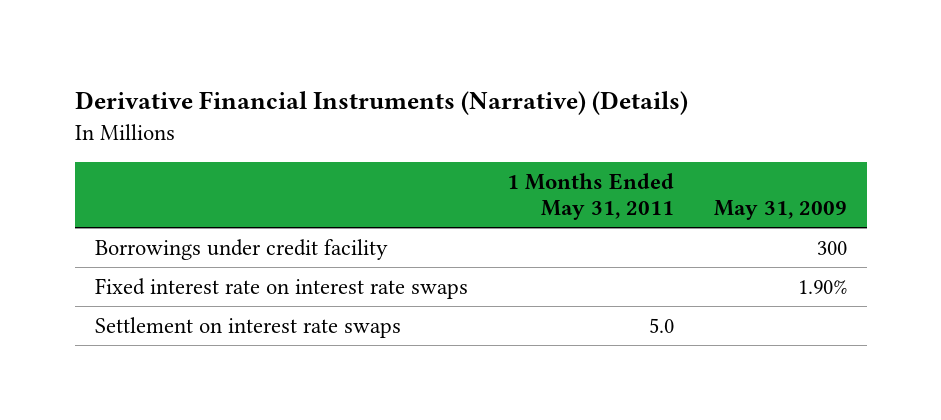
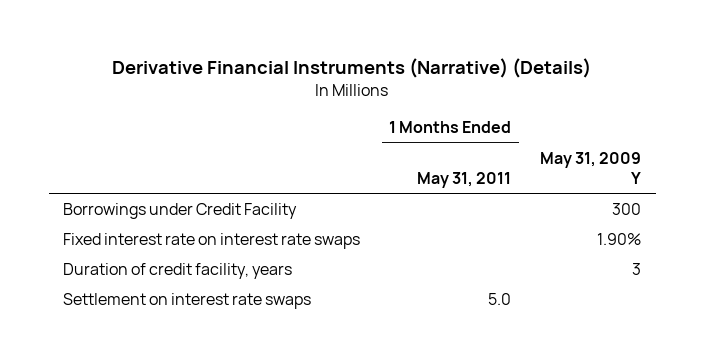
- | 1 Months Ended May 31, 2011 | May 31, 2009
+ | 1 Months Ended May 31, 2011 | May 31, 2009 Y
- Borrowings under credit facility | | 300
+ Borrowings under Credit Facility | | 300
+ Duration of credit facility, years | | 3

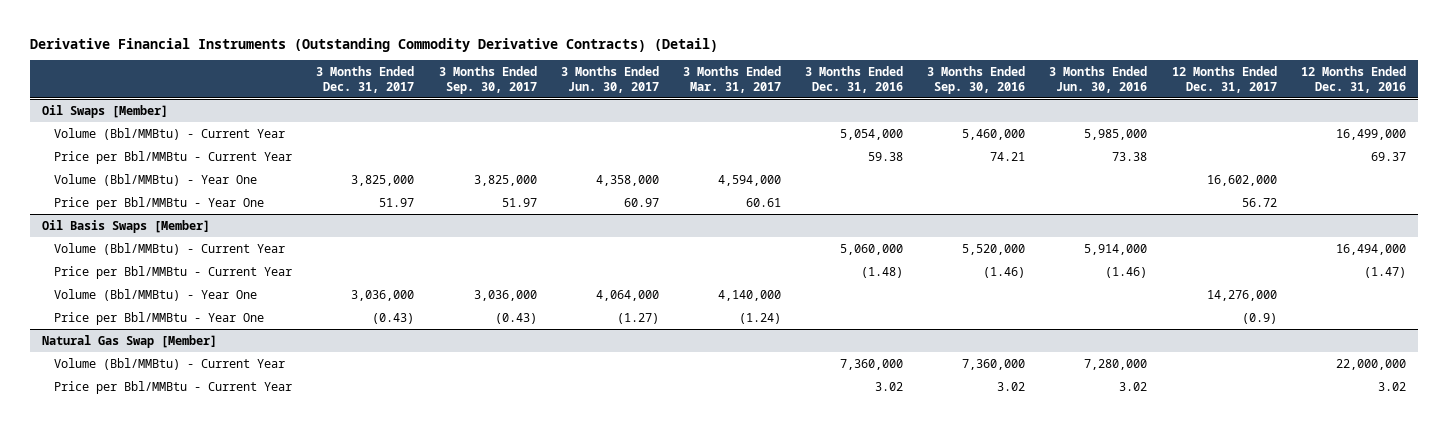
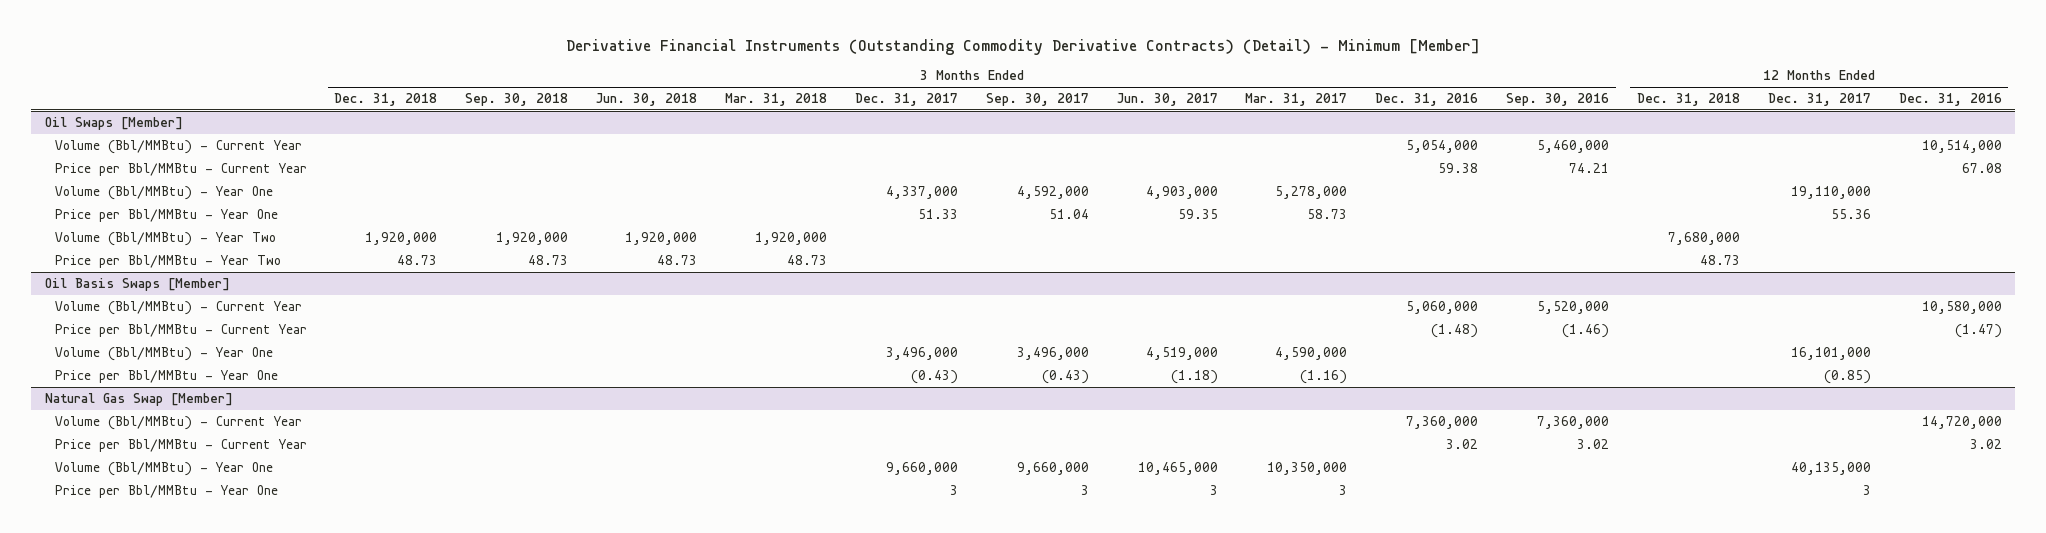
- Derivative Financial Instruments (Outstanding Commodity Derivative Contracts) (Detail)
+ Derivative Financial Instruments (Outstanding Commodity Derivative Contracts) (Detail) - Minimum [Member]
- | 3 Months Ended Dec. 31, 2017 | 3 Months Ended Sep. 30, 2017 | 3 Months Ended Jun. 30, 2017 | 3 Months Ended Mar. 31, 2017 | 3 Months Ended Dec. 31, 2016 | 3 Months Ended Sep. 30, 2016 | 3 Months Ended Jun. 30, 2016 | 12 Months Ended Dec. 31, 2017 | 12 Months Ended Dec. 31, 2016
+ | 3 Months Ended Dec. 31, 2018 | 3 Months Ended Sep. 30, 2018 | 3 Months Ended Jun. 30, 2018 | 3 Months Ended Mar. 31, 2018 | 3 Months Ended Dec. 31, 2017 | 3 Months Ended Sep. 30, 2017 | 3 Months Ended Jun. 30, 2017 | 3 Months Ended Mar. 31, 2017 | 3 Months Ended Dec. 31, 2016 | 3 Months Ended Sep. 30, 2016 | 12 Months Ended Dec. 31, 2018 | 12 Months Ended Dec. 31, 2017 | 12 Months Ended Dec. 31, 2016
@ Oil Swaps [Member]
- Volume (Bbl/MMBtu) - Current Year | | | | | 5,054,000 | 5,460,000 | 5,985,000 | | 16,499,000
- Price per Bbl/MMBtu - Current Year | | | | | 59.38 | 74.21 | 73.38 | | 69.37
- Volume (Bbl/MMBtu) - Year One | 3,825,000 | 3,825,000 | 4,358,000 | 4,594,000 | | | | 16,602,000 |
- Price per Bbl/MMBtu - Year One | 51.97 | 51.97 | 60.97 | 60.61 | | | | 56.72 |
+ Volume (Bbl/MMBtu) - Current Year | | | | | | | | | 5,054,000 | 5,460,000 | | | 10,514,000
+ Price per Bbl/MMBtu - Current Year | | | | | | | | | 59.38 | 74.21 | | | 67.08
+ Volume (Bbl/MMBtu) - Year One | | | | | 4,337,000 | 4,592,000 | 4,903,000 | 5,278,000 | | | | 19,110,000 |
+ Price per Bbl/MMBtu - Year One | | | | | 51.33 | 51.04 | 59.35 | 58.73 | | | | 55.36 |
+ Volume (Bbl/MMBtu) - Year Two | 1,920,000 | 1,920,000 | 1,920,000 | 1,920,000 | | | | | | | 7,680,000 | |
+ Price per Bbl/MMBtu - Year Two | 48.73 | 48.73 | 48.73 | 48.73 | | | | | | | 48.73 | |
@ Oil Basis Swaps [Member]
- Volume (Bbl/MMBtu) - Current Year | | | | | 5,060,000 | 5,520,000 | 5,914,000 | | 16,494,000
+ Volume (Bbl/MMBtu) - Current Year | | | | | | | | | 5,060,000 | 5,520,000 | | | 10,580,000
- Volume (Bbl/MMBtu) - Year One | 3,036,000 | 3,036,000 | 4,064,000 | 4,140,000 | | | | 14,276,000 |
- Price per Bbl/MMBtu - Year One | (0.43) | (0.43) | (1.27) | (1.24) | | | | (0.9) |
+ Volume (Bbl/MMBtu) - Year One | | | | | 3,496,000 | 3,496,000 | 4,519,000 | 4,590,000 | | | | 16,101,000 |
+ Price per Bbl/MMBtu - Year One | | | | | (0.43) | (0.43) | (1.18) | (1.16) | | | | (0.85) |
@ Natural Gas Swap [Member]
- Volume (Bbl/MMBtu) - Current Year | | | | | 7,360,000 | 7,360,000 | 7,280,000 | | 22,000,000
+ Volume (Bbl/MMBtu) - Current Year | | | | | | | | | 7,360,000 | 7,360,000 | | | 14,720,000
+ Volume (Bbl/MMBtu) - Year One | | | | | 9,660,000 | 9,660,000 | 10,465,000 | 10,350,000 | | | | 40,135,000 |
+ Price per Bbl/MMBtu - Year One | | | | | 3 | 3 | 3 | 3 | | | | 3 |

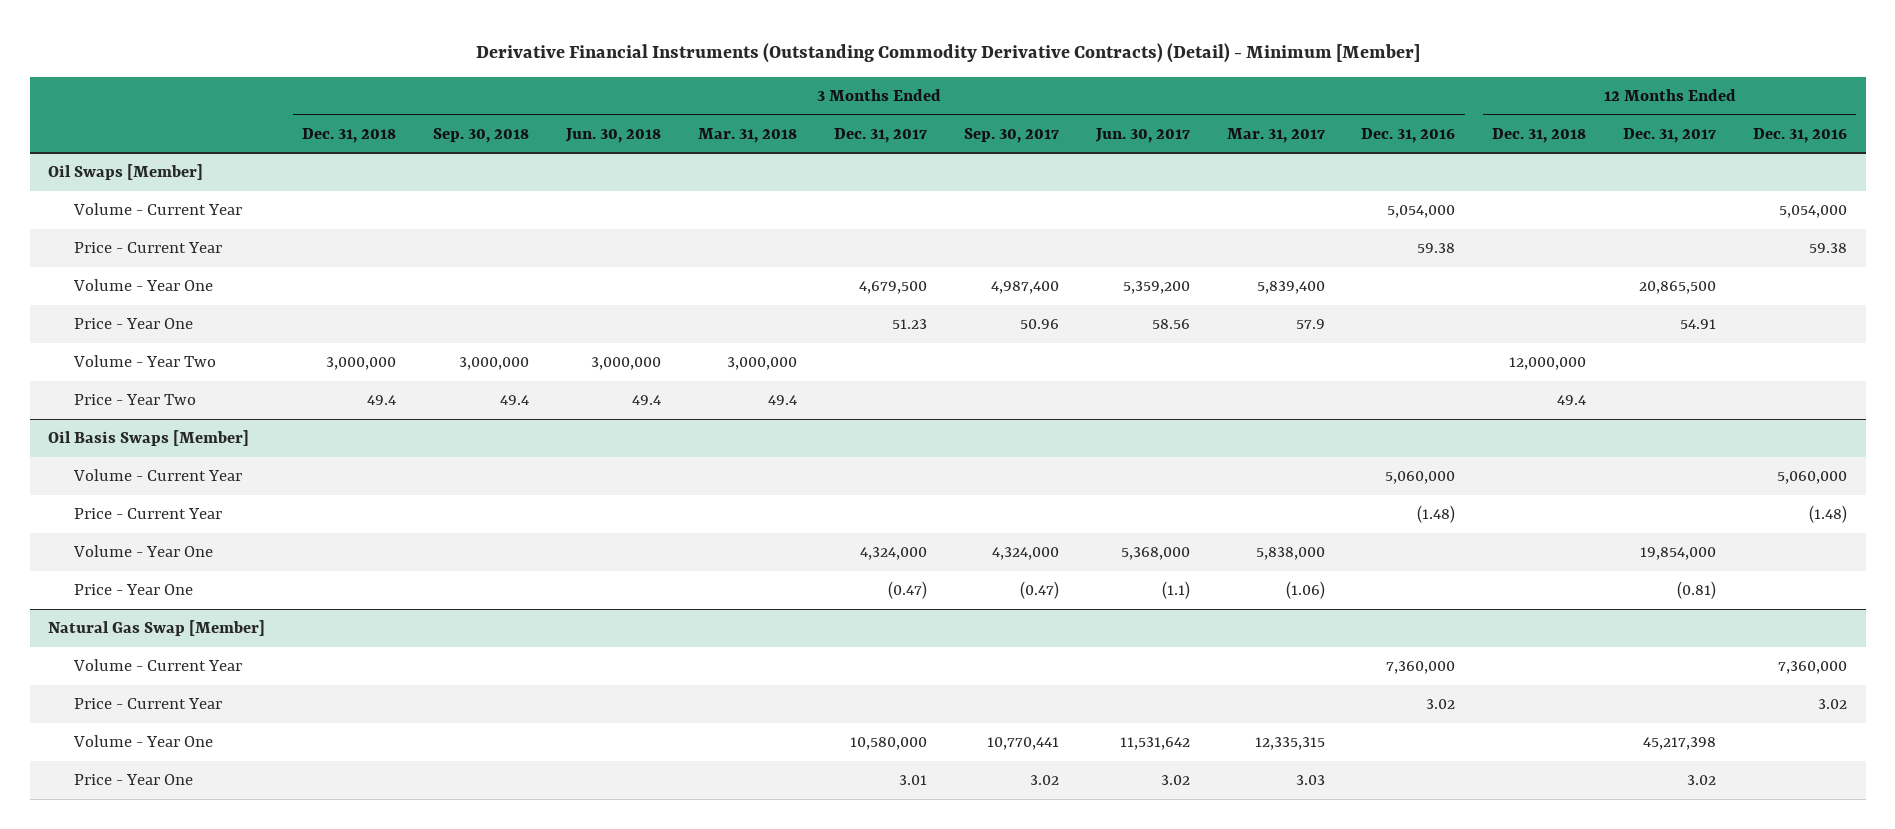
- | 3 Months Ended Dec. 31, 2018 | 3 Months Ended Sep. 30, 2018 | 3 Months Ended Jun. 30, 2018 | 3 Months Ended Mar. 31, 2018 | 3 Months Ended Dec. 31, 2017 | 3 Months Ended Sep. 30, 2017 | 3 Months Ended Jun. 30, 2017 | 3 Months Ended Mar. 31, 2017 | 3 Months Ended Dec. 31, 2016 | 3 Months Ended Sep. 30, 2016 | 12 Months Ended Dec. 31, 2018 | 12 Months Ended Dec. 31, 2017 | 12 Months Ended Dec. 31, 2016
+ | 3 Months Ended Dec. 31, 2018 | 3 Months Ended Sep. 30, 2018 | 3 Months Ended Jun. 30, 2018 | 3 Months Ended Mar. 31, 2018 | 3 Months Ended Dec. 31, 2017 | 3 Months Ended Sep. 30, 2017 | 3 Months Ended Jun. 30, 2017 | 3 Months Ended Mar. 31, 2017 | 3 Months Ended Dec. 31, 2016 | 12 Months Ended Dec. 31, 2018 | 12 Months Ended Dec. 31, 2017 | 12 Months Ended Dec. 31, 2016
@ Oil Swaps [Member]
- Volume (Bbl/MMBtu) - Current Year | | | | | | | | | 5,054,000 | 5,460,000 | | | 10,514,000
- Price per Bbl/MMBtu - Current Year | | | | | | | | | 59.38 | 74.21 | | | 67.08
- Volume (Bbl/MMBtu) - Year One | | | | | 4,337,000 | 4,592,000 | 4,903,000 | 5,278,000 | | | | 19,110,000 |
- Price per Bbl/MMBtu - Year One | | | | | 51.33 | 51.04 | 59.35 | 58.73 | | | | 55.36 |
- Volume (Bbl/MMBtu) - Year Two | 1,920,000 | 1,920,000 | 1,920,000 | 1,920,000 | | | | | | | 7,680,000 | |
- Price per Bbl/MMBtu - Year Two | 48.73 | 48.73 | 48.73 | 48.73 | | | | | | | 48.73 | |
+ Volume - Current Year | | | | | | | | | 5,054,000 | | | 5,054,000
+ Price - Current Year | | | | | | | | | 59.38 | | | 59.38
+ Volume - Year One | | | | | 4,679,500 | 4,987,400 | 5,359,200 | 5,839,400 | | | 20,865,500 |
+ Price - Year One | | | | | 51.23 | 50.96 | 58.56 | 57.9 | | | 54.91 |
+ Volume - Year Two | 3,000,000 | 3,000,000 | 3,000,000 | 3,000,000 | | | | | | 12,000,000 | |
+ Price - Year Two | 49.4 | 49.4 | 49.4 | 49.4 | | | | | | 49.4 | |
@ Oil Basis Swaps [Member]
- Volume (Bbl/MMBtu) - Current Year | | | | | | | | | 5,060,000 | 5,520,000 | | | 10,580,000
- Price per Bbl/MMBtu - Current Year | | | | | | | | | (1.48) | (1.46) | | | (1.47)
- Volume (Bbl/MMBtu) - Year One | | | | | 3,496,000 | 3,496,000 | 4,519,000 | 4,590,000 | | | | 16,101,000 |
- Price per Bbl/MMBtu - Year One | | | | | (0.43) | (0.43) | (1.18) | (1.16) | | | | (0.85) |
+ Volume - Current Year | | | | | | | | | 5,060,000 | | | 5,060,000
+ Price - Current Year | | | | | | | | | (1.48) | | | (1.48)
+ Volume - Year One | | | | | 4,324,000 | 4,324,000 | 5,368,000 | 5,838,000 | | | 19,854,000 |
+ Price - Year One | | | | | (0.47) | (0.47) | (1.1) | (1.06) | | | (0.81) |
@ Natural Gas Swap [Member]
- Volume (Bbl/MMBtu) - Current Year | | | | | | | | | 7,360,000 | 7,360,000 | | | 14,720,000
- Price per Bbl/MMBtu - Current Year | | | | | | | | | 3.02 | 3.02 | | | 3.02
- Volume (Bbl/MMBtu) - Year One | | | | | 9,660,000 | 9,660,000 | 10,465,000 | 10,350,000 | | | | 40,135,000 |
- Price per Bbl/MMBtu - Year One | | | | | 3 | 3 | 3 | 3 | | | | 3 |
+ Volume - Current Year | | | | | | | | | 7,360,000 | | | 7,360,000
+ Price - Current Year | | | | | | | | | 3.02 | | | 3.02
+ Volume - Year One | | | | | 10,580,000 | 10,770,441 | 11,531,642 | 12,335,315 | | | 45,217,398 |
+ Price - Year One | | | | | 3.01 | 3.02 | 3.02 | 3.03 | | | 3.02 |

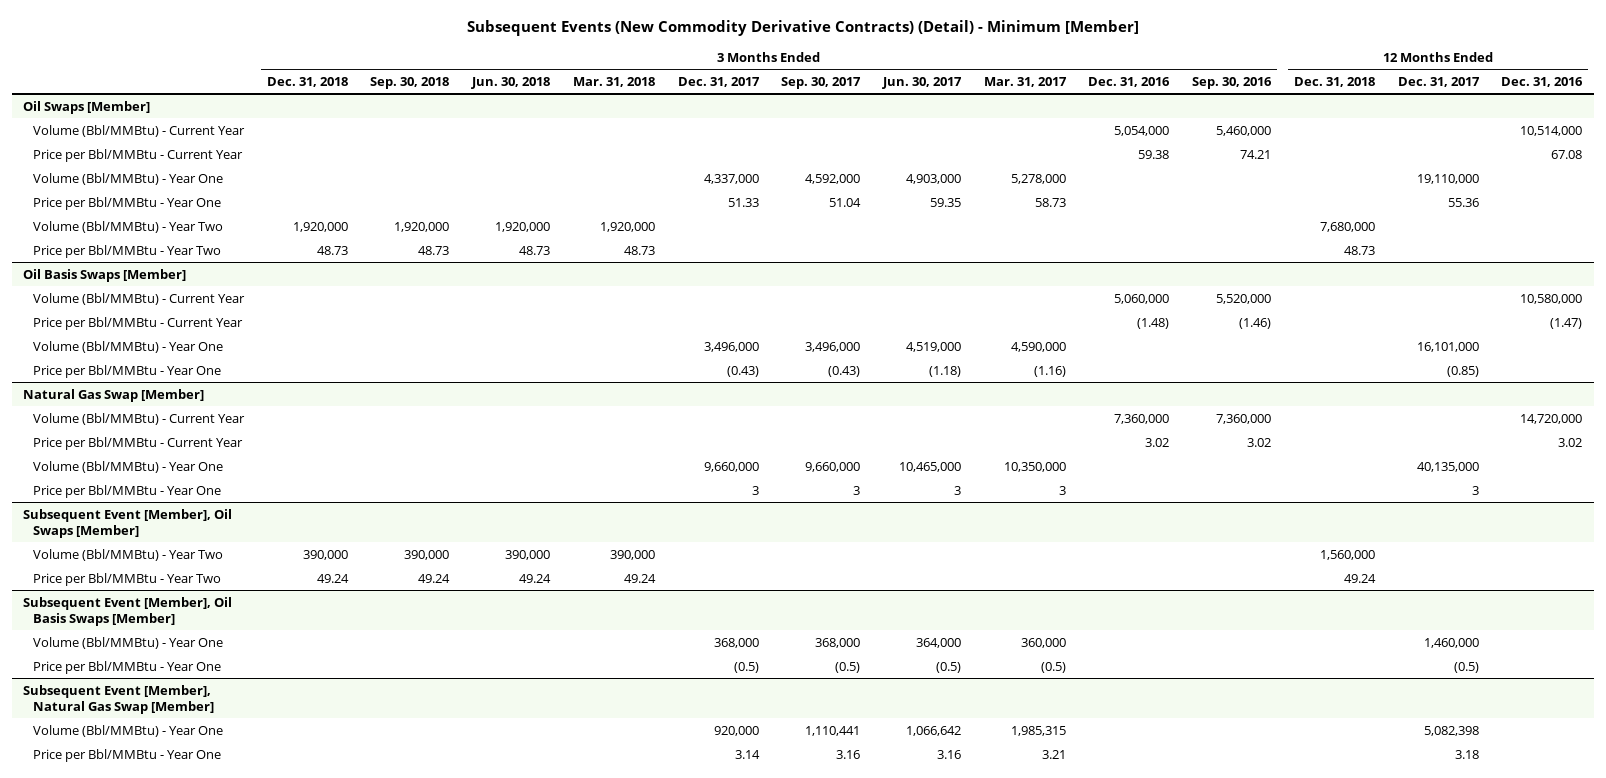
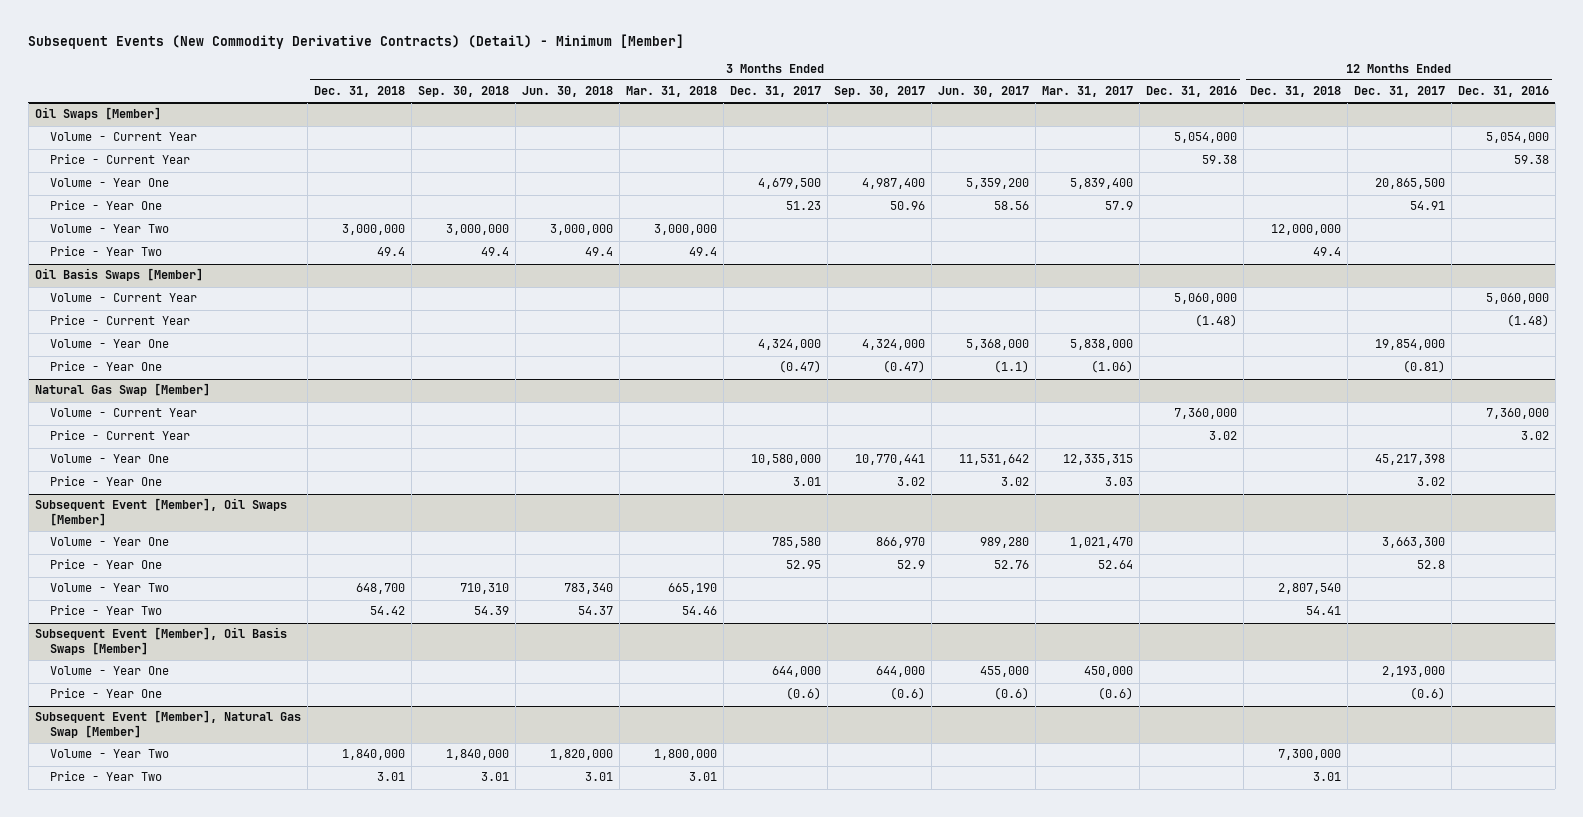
- | 3 Months Ended Dec. 31, 2018 | 3 Months Ended Sep. 30, 2018 | 3 Months Ended Jun. 30, 2018 | 3 Months Ended Mar. 31, 2018 | 3 Months Ended Dec. 31, 2017 | 3 Months Ended Sep. 30, 2017 | 3 Months Ended Jun. 30, 2017 | 3 Months Ended Mar. 31, 2017 | 3 Months Ended Dec. 31, 2016 | 3 Months Ended Sep. 30, 2016 | 12 Months Ended Dec. 31, 2018 | 12 Months Ended Dec. 31, 2017 | 12 Months Ended Dec. 31, 2016
+ | 3 Months Ended Dec. 31, 2018 | 3 Months Ended Sep. 30, 2018 | 3 Months Ended Jun. 30, 2018 | 3 Months Ended Mar. 31, 2018 | 3 Months Ended Dec. 31, 2017 | 3 Months Ended Sep. 30, 2017 | 3 Months Ended Jun. 30, 2017 | 3 Months Ended Mar. 31, 2017 | 3 Months Ended Dec. 31, 2016 | 12 Months Ended Dec. 31, 2018 | 12 Months Ended Dec. 31, 2017 | 12 Months Ended Dec. 31, 2016
@ Oil Swaps [Member]
- Volume (Bbl/MMBtu) - Current Year | | | | | | | | | 5,054,000 | 5,460,000 | | | 10,514,000
- Price per Bbl/MMBtu - Current Year | | | | | | | | | 59.38 | 74.21 | | | 67.08
- Volume (Bbl/MMBtu) - Year One | | | | | 4,337,000 | 4,592,000 | 4,903,000 | 5,278,000 | | | | 19,110,000 |
- Price per Bbl/MMBtu - Year One | | | | | 51.33 | 51.04 | 59.35 | 58.73 | | | | 55.36 |
- Volume (Bbl/MMBtu) - Year Two | 1,920,000 | 1,920,000 | 1,920,000 | 1,920,000 | | | | | | | 7,680,000 | |
- Price per Bbl/MMBtu - Year Two | 48.73 | 48.73 | 48.73 | 48.73 | | | | | | | 48.73 | |
+ Volume - Current Year | | | | | | | | | 5,054,000 | | | 5,054,000
+ Price - Current Year | | | | | | | | | 59.38 | | | 59.38
+ Volume - Year One | | | | | 4,679,500 | 4,987,400 | 5,359,200 | 5,839,400 | | | 20,865,500 |
+ Price - Year One | | | | | 51.23 | 50.96 | 58.56 | 57.9 | | | 54.91 |
+ Volume - Year Two | 3,000,000 | 3,000,000 | 3,000,000 | 3,000,000 | | | | | | 12,000,000 | |
+ Price - Year Two | 49.4 | 49.4 | 49.4 | 49.4 | | | | | | 49.4 | |
@ Oil Basis Swaps [Member]
- Volume (Bbl/MMBtu) - Current Year | | | | | | | | | 5,060,000 | 5,520,000 | | | 10,580,000
- Price per Bbl/MMBtu - Current Year | | | | | | | | | (1.48) | (1.46) | | | (1.47)
- Volume (Bbl/MMBtu) - Year One | | | | | 3,496,000 | 3,496,000 | 4,519,000 | 4,590,000 | | | | 16,101,000 |
- Price per Bbl/MMBtu - Year One | | | | | (0.43) | (0.43) | (1.18) | (1.16) | | | | (0.85) |
+ Volume - Current Year | | | | | | | | | 5,060,000 | | | 5,060,000
+ Price - Current Year | | | | | | | | | (1.48) | | | (1.48)
+ Volume - Year One | | | | | 4,324,000 | 4,324,000 | 5,368,000 | 5,838,000 | | | 19,854,000 |
+ Price - Year One | | | | | (0.47) | (0.47) | (1.1) | (1.06) | | | (0.81) |
@ Natural Gas Swap [Member]
- Volume (Bbl/MMBtu) - Current Year | | | | | | | | | 7,360,000 | 7,360,000 | | | 14,720,000
- Price per Bbl/MMBtu - Current Year | | | | | | | | | 3.02 | 3.02 | | | 3.02
- Volume (Bbl/MMBtu) - Year One | | | | | 9,660,000 | 9,660,000 | 10,465,000 | 10,350,000 | | | | 40,135,000 |
- Price per Bbl/MMBtu - Year One | | | | | 3 | 3 | 3 | 3 | | | | 3 |
+ Volume - Current Year | | | | | | | | | 7,360,000 | | | 7,360,000
+ Price - Current Year | | | | | | | | | 3.02 | | | 3.02
+ Volume - Year One | | | | | 10,580,000 | 10,770,441 | 11,531,642 | 12,335,315 | | | 45,217,398 |
+ Price - Year One | | | | | 3.01 | 3.02 | 3.02 | 3.03 | | | 3.02 |
@ Subsequent Event [Member], Oil Swaps [Member]
- Volume (Bbl/MMBtu) - Year Two | 390,000 | 390,000 | 390,000 | 390,000 | | | | | | | 1,560,000 | |
- Price per Bbl/MMBtu - Year Two | 49.24 | 49.24 | 49.24 | 49.24 | | | | | | | 49.24 | |
+ Volume - Year One | | | | | 785,580 | 866,970 | 989,280 | 1,021,470 | | | 3,663,300 |
+ Price - Year One | | | | | 52.95 | 52.9 | 52.76 | 52.64 | | | 52.8 |
+ Volume - Year Two | 648,700 | 710,310 | 783,340 | 665,190 | | | | | | 2,807,540 | |
+ Price - Year Two | 54.42 | 54.39 | 54.37 | 54.46 | | | | | | 54.41 | |
@ Subsequent Event [Member], Oil Basis Swaps [Member]
- Volume (Bbl/MMBtu) - Year One | | | | | 368,000 | 368,000 | 364,000 | 360,000 | | | | 1,460,000 |
- Price per Bbl/MMBtu - Year One | | | | | (0.5) | (0.5) | (0.5) | (0.5) | | | | (0.5) |
+ Volume - Year One | | | | | 644,000 | 644,000 | 455,000 | 450,000 | | | 2,193,000 |
+ Price - Year One | | | | | (0.6) | (0.6) | (0.6) | (0.6) | | | (0.6) |
@ Subsequent Event [Member], Natural Gas Swap [Member]
- Volume (Bbl/MMBtu) - Year One | | | | | 920,000 | 1,110,441 | 1,066,642 | 1,985,315 | | | | 5,082,398 |
- Price per Bbl/MMBtu - Year One | | | | | 3.14 | 3.16 | 3.16 | 3.21 | | | | 3.18 |
+ Volume - Year Two | 1,840,000 | 1,840,000 | 1,820,000 | 1,800,000 | | | | | | 7,300,000 | |
+ Price - Year Two | 3.01 | 3.01 | 3.01 | 3.01 | | | | | | 3.01 | |

